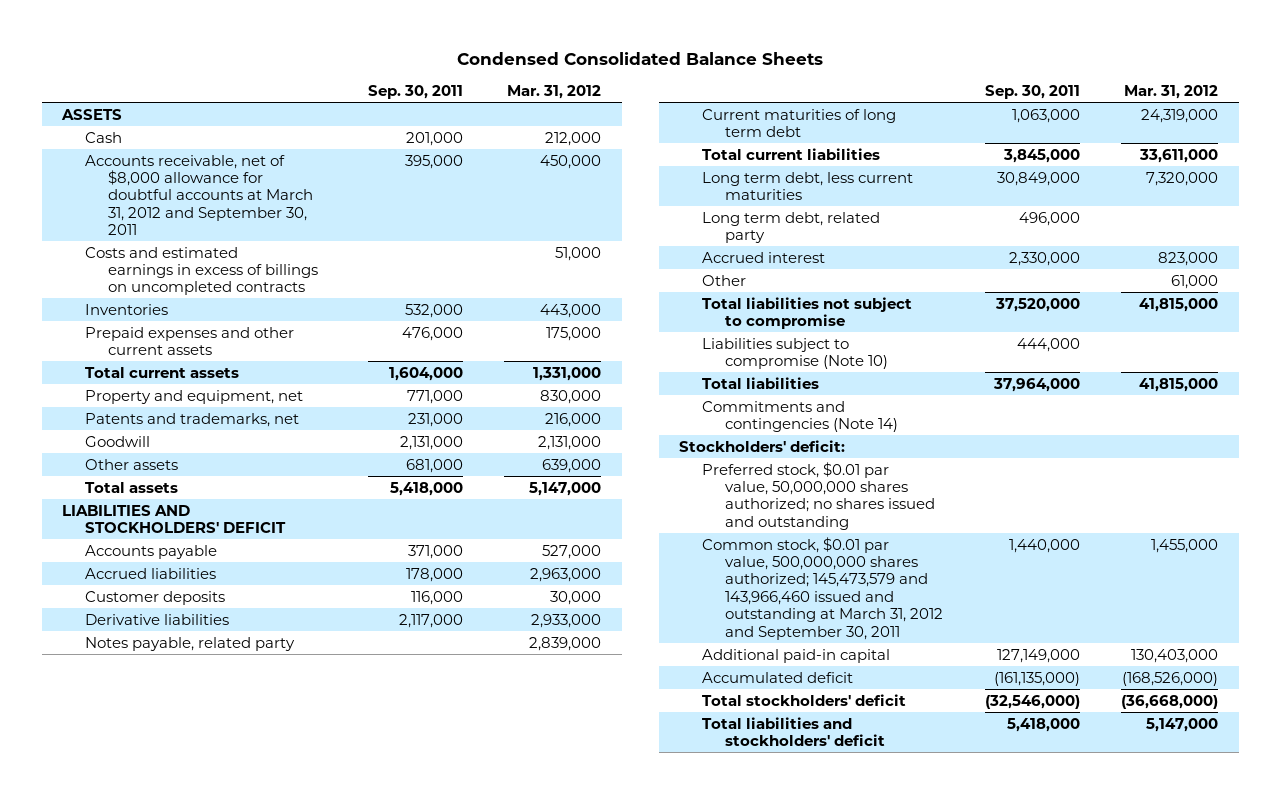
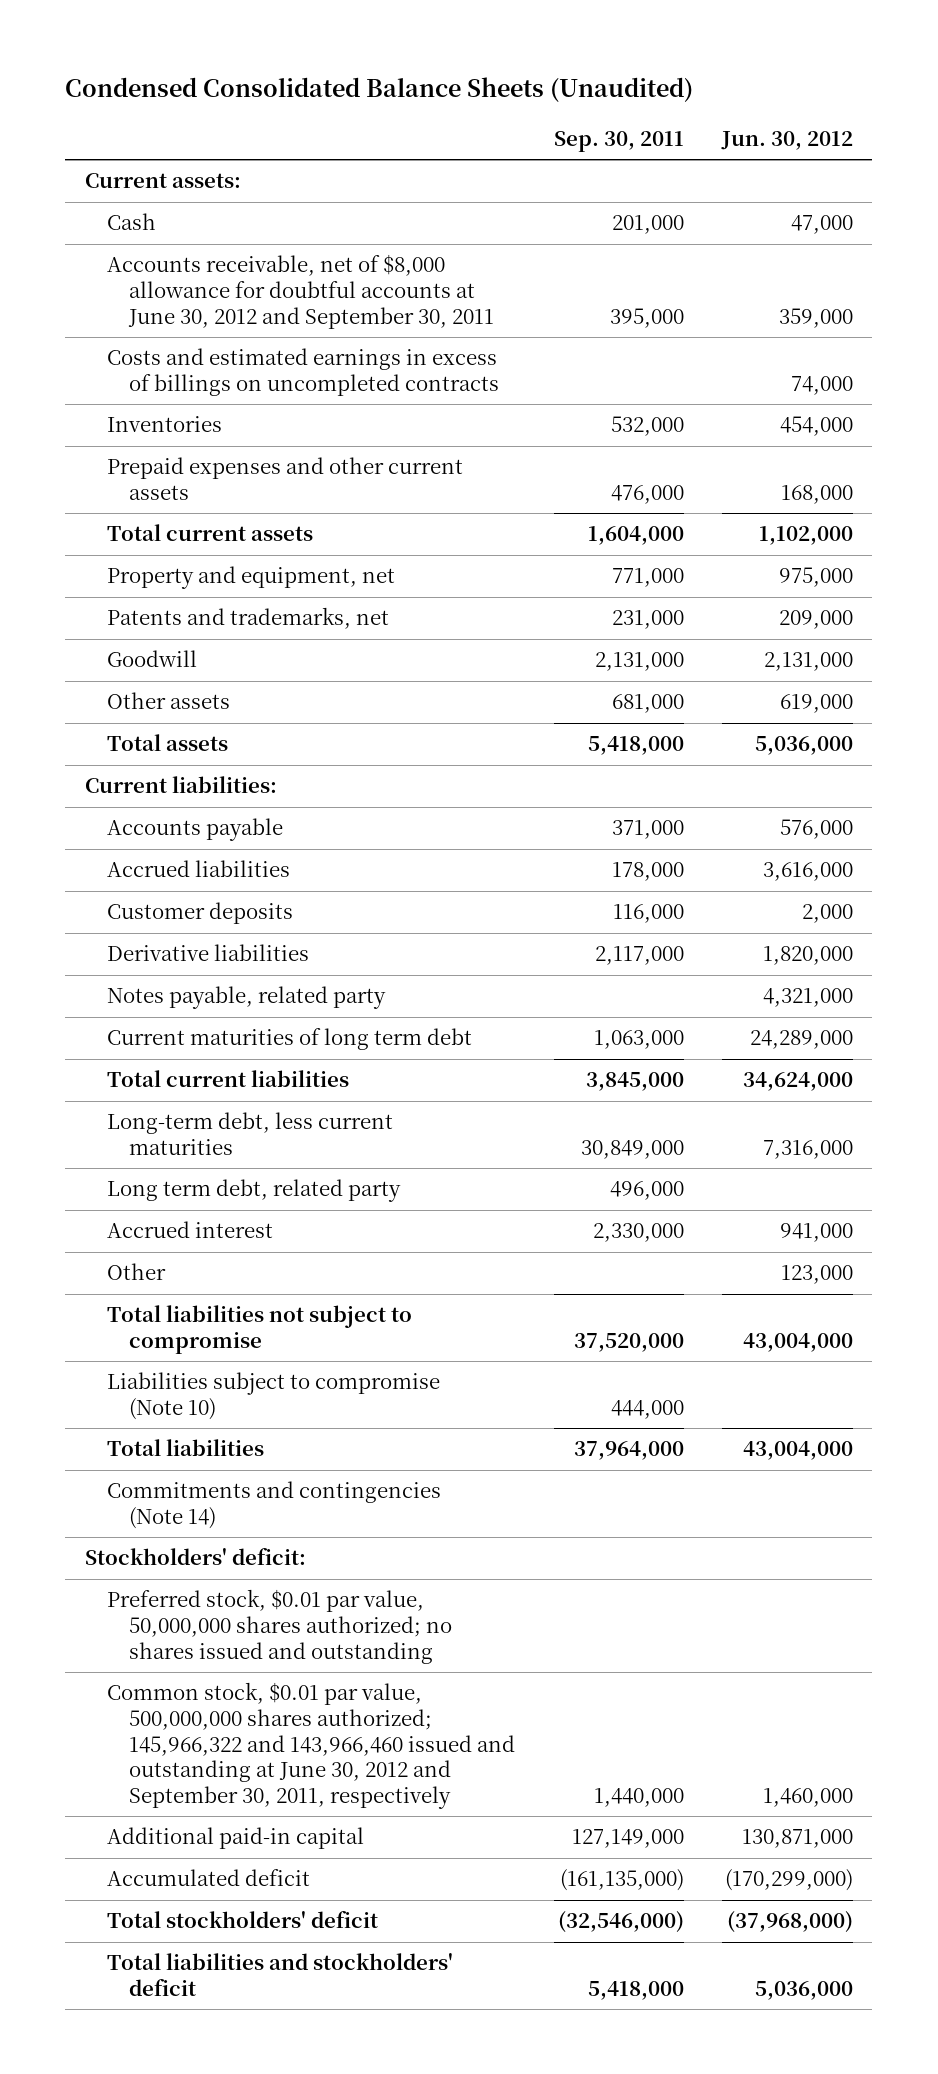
- Condensed Consolidated Balance Sheets
+ Condensed Consolidated Balance Sheets (Unaudited)
- | Sep. 30, 2011 | Mar. 31, 2012
+ | Sep. 30, 2011 | Jun. 30, 2012
- ASSETS
+ Current assets:
- Accounts receivable, net of $8,000 allowance for doubtful accounts at March 31, 2012 and September 30, 2011 | 395,000 | 450,000
+ Accounts receivable, net of $8,000 allowance for doubtful accounts at June 30, 2012 and September 30, 2011 | 395,000 | 359,000
- LIABILITIES AND STOCKHOLDERS' DEFICIT
+ Current liabilities:
- Long term debt, less current maturities | 30,849,000 | 7,320,000
+ Long-term debt, less current maturities | 30,849,000 | 7,316,000
- Common stock, $0.01 par value, 500,000,000 shares authorized; 145,473,579 and 143,966,460 issued and outstanding at March 31, 2012 and September 30, 2011 | 1,440,000 | 1,455,000
+ Common stock, $0.01 par value, 500,000,000 shares authorized; 145,966,322 and 143,966,460 issued and outstanding at June 30, 2012 and September 30, 2011, respectively | 1,440,000 | 1,460,000

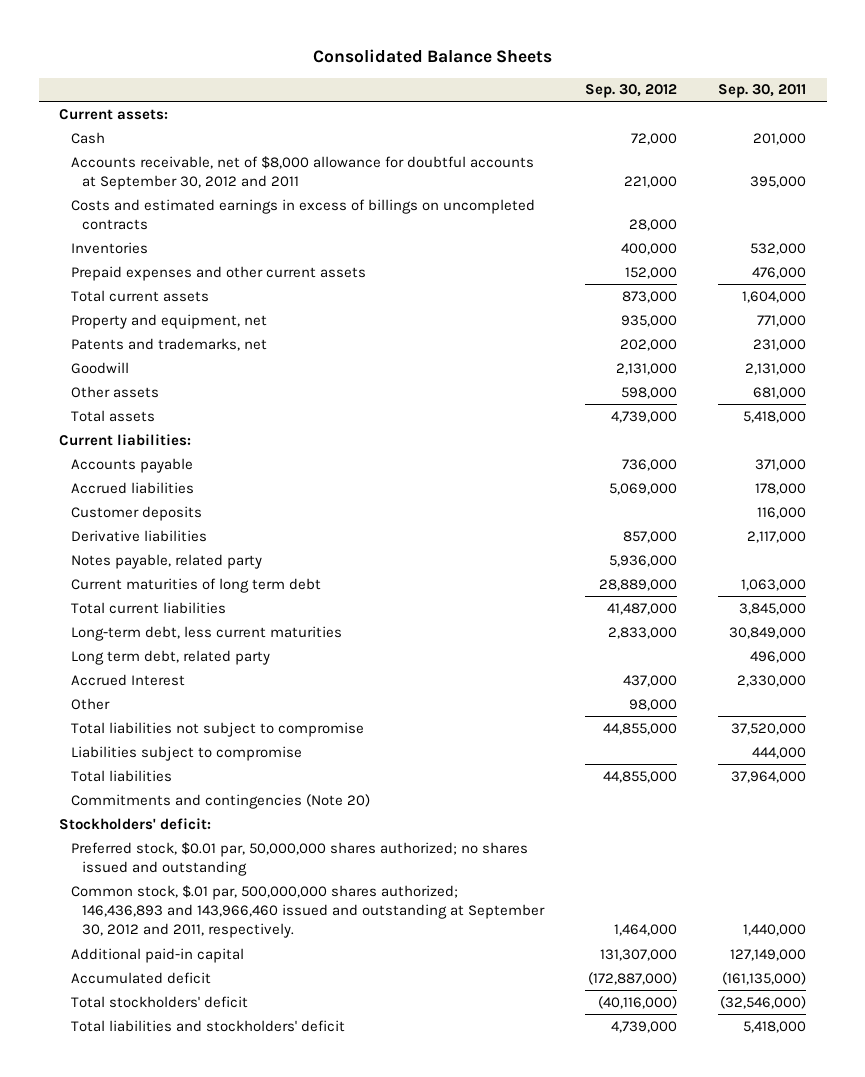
- Condensed Consolidated Balance Sheets (Unaudited)
+ Consolidated Balance Sheets
- | Sep. 30, 2011 | Jun. 30, 2012
+ | Sep. 30, 2012 | Sep. 30, 2011
- Accounts receivable, net of $8,000 allowance for doubtful accounts at June 30, 2012 and September 30, 2011 | 395,000 | 359,000
+ Accounts receivable, net of $8,000 allowance for doubtful accounts at September 30, 2012 and 2011 | 221,000 | 395,000
- Accrued interest | 2,330,000 | 941,000
+ Accrued Interest | 437,000 | 2,330,000
- Liabilities subject to compromise (Note 10) | 444,000 |
+ Liabilities subject to compromise | | 444,000
- Commitments and contingencies (Note 14)
+ Commitments and contingencies (Note 20)
- Preferred stock, $0.01 par value, 50,000,000 shares authorized; no shares issued and outstanding
- Common stock, $0.01 par value, 500,000,000 shares authorized; 145,966,322 and 143,966,460 issued and outstanding at June 30, 2012 and September 30, 2011, respectively | 1,440,000 | 1,460,000
+ Preferred stock, $0.01 par, 50,000,000 shares authorized; no shares issued and outstanding
+ Common stock, $.01 par, 500,000,000 shares authorized; 146,436,893 and 143,966,460 issued and outstanding at September 30, 2012 and 2011, respectively. | 1,464,000 | 1,440,000

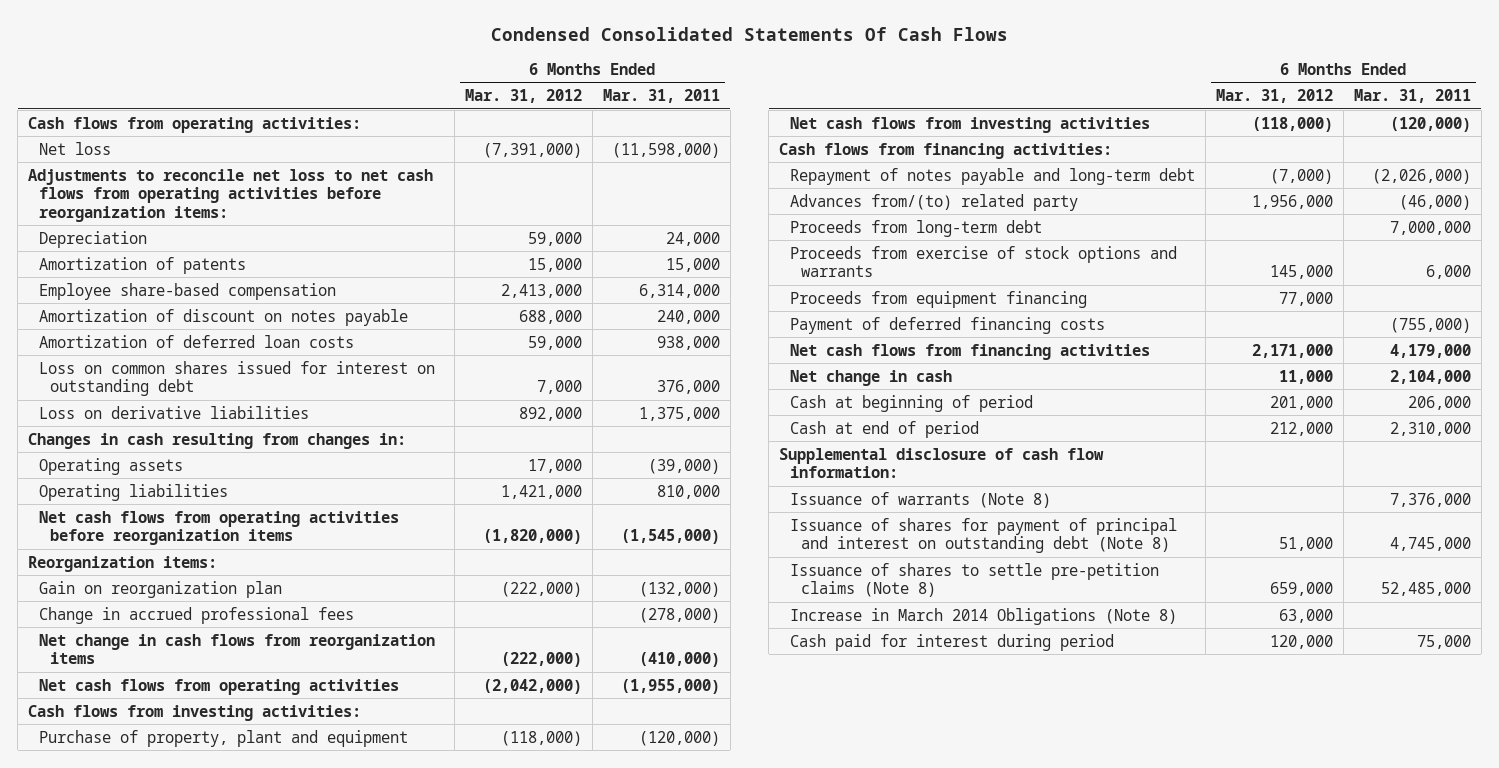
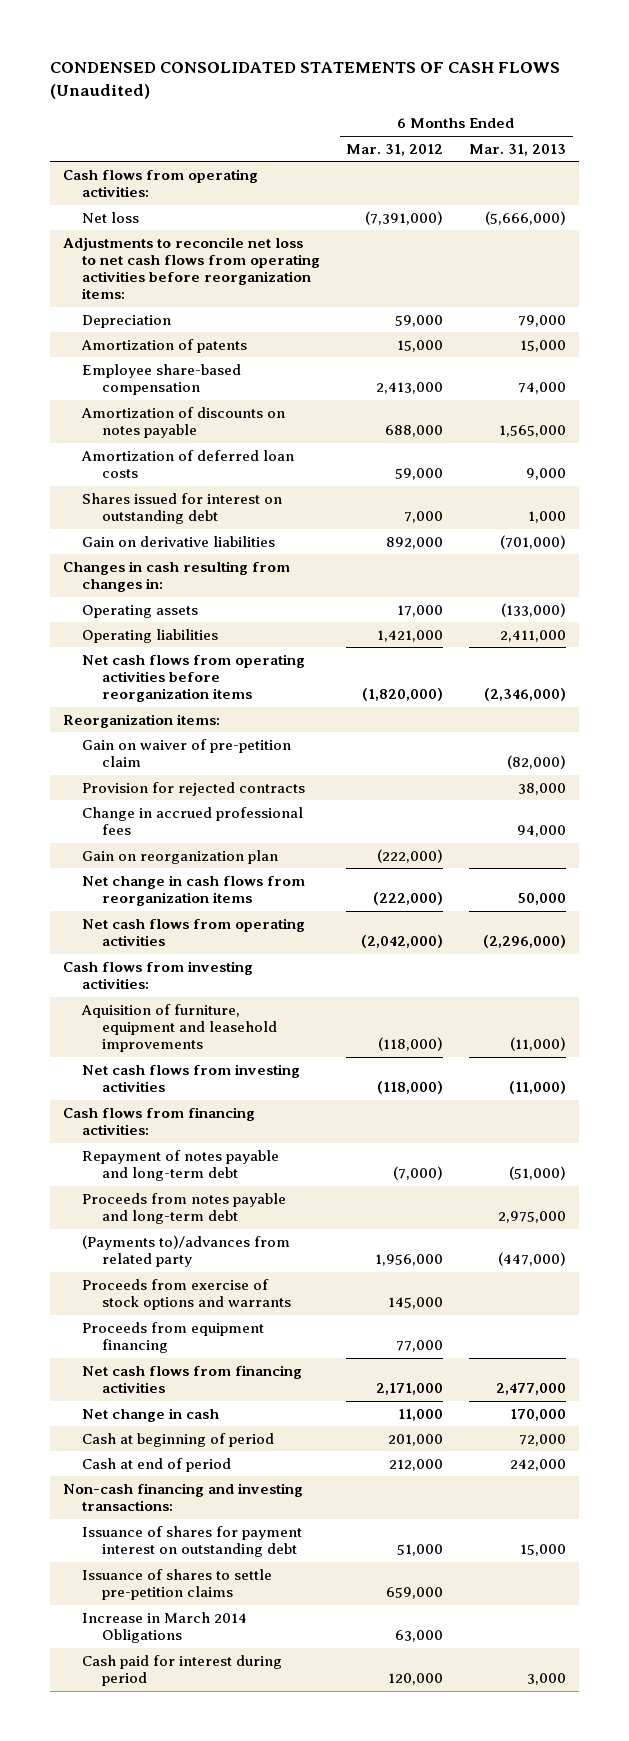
- Condensed Consolidated Statements Of Cash Flows
+ CONDENSED CONSOLIDATED STATEMENTS OF CASH FLOWS (Unaudited)
- | 6 Months Ended Mar. 31, 2012 | 6 Months Ended Mar. 31, 2011
+ | 6 Months Ended Mar. 31, 2012 | 6 Months Ended Mar. 31, 2013
- Amortization of discount on notes payable | 688,000 | 240,000
+ Amortization of discounts on notes payable | 688,000 | 1,565,000
- Loss on common shares issued for interest on outstanding debt | 7,000 | 376,000
- Loss on derivative liabilities | 892,000 | 1,375,000
+ Shares issued for interest on outstanding debt | 7,000 | 1,000
+ Gain on derivative liabilities | 892,000 | (701,000)
+ Gain on waiver of pre-petition claim | | (82,000)
+ Provision for rejected contracts | | 38,000
moved down: Gain on reorganization plan | (222,000) |
- Purchase of property, plant and equipment | (118,000) | (120,000)
+ Aquisition of furniture, equipment and leasehold improvements | (118,000) | (11,000)
- Advances from/(to) related party | 1,956,000 | (46,000)
- Proceeds from long-term debt | | 7,000,000
+ Proceeds from notes payable and long-term debt | | 2,975,000
+ (Payments to)/advances from related party | 1,956,000 | (447,000)
- Payment of deferred financing costs | | (755,000)
- Supplemental disclosure of cash flow information:
- Issuance of warrants (Note 8) | | 7,376,000
- Issuance of shares for payment of principal and interest on outstanding debt (Note 8) | 51,000 | 4,745,000
- Issuance of shares to settle pre-petition claims (Note 8) | 659,000 | 52,485,000
- Increase in March 2014 Obligations (Note 8) | 63,000 |
+ Non-cash financing and investing transactions:
+ Issuance of shares for payment interest on outstanding debt | 51,000 | 15,000
+ Issuance of shares to settle pre-petition claims | 659,000 |
+ Increase in March 2014 Obligations | 63,000 |

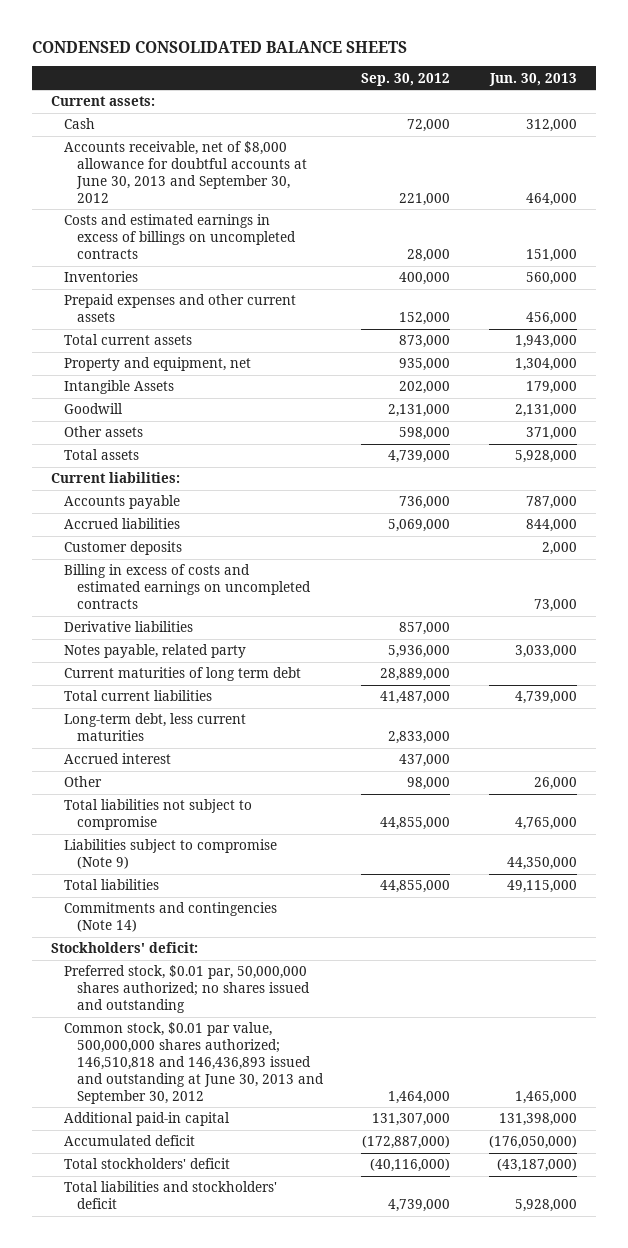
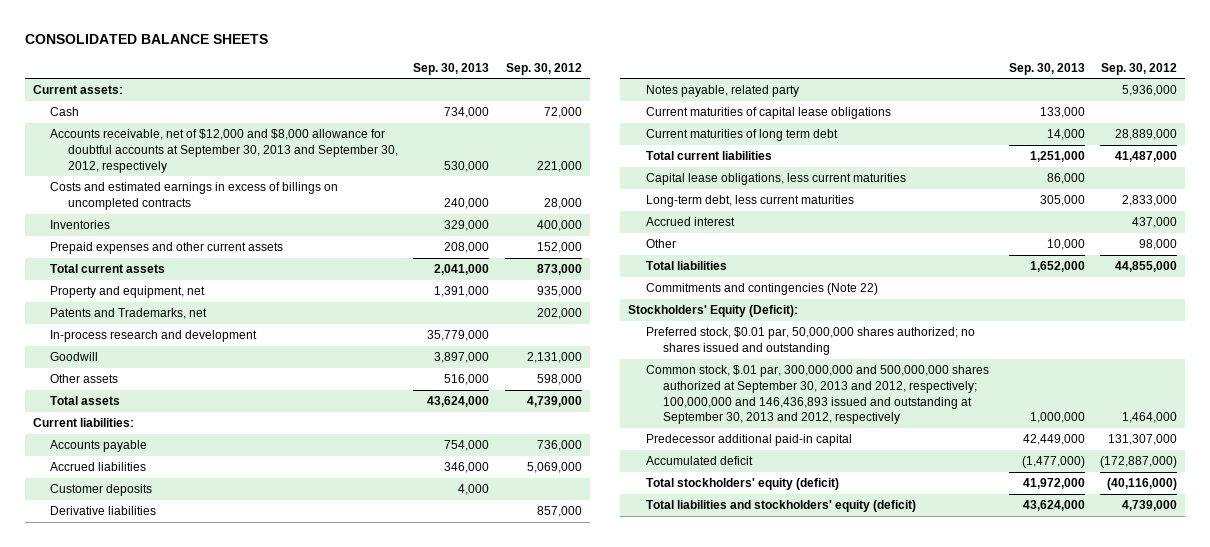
- CONDENSED CONSOLIDATED BALANCE SHEETS
+ CONSOLIDATED BALANCE SHEETS
- | Sep. 30, 2012 | Jun. 30, 2013
+ | Sep. 30, 2013 | Sep. 30, 2012
- Accounts receivable, net of $8,000 allowance for doubtful accounts at June 30, 2013 and September 30, 2012 | 221,000 | 464,000
+ Accounts receivable, net of $12,000 and $8,000 allowance for doubtful accounts at September 30, 2013 and September 30, 2012, respectively | 530,000 | 221,000
- Intangible Assets | 202,000 | 179,000
+ Patents and Trademarks, net | | 202,000
+ In-process research and development | 35,779,000 |
- Billing in excess of costs and estimated earnings on uncompleted contracts | | 73,000
+ Current maturities of capital lease obligations | 133,000 |
+ Capital lease obligations, less current maturities | 86,000 |
- Total liabilities not subject to compromise | 44,855,000 | 4,765,000
- Liabilities subject to compromise (Note 9) | | 44,350,000
- Commitments and contingencies (Note 14)
- Stockholders' deficit:
+ Commitments and contingencies (Note 22)
+ Stockholders' Equity (Deficit):
- Common stock, $0.01 par value, 500,000,000 shares authorized; 146,510,818 and 146,436,893 issued and outstanding at June 30, 2013 and September 30, 2012 | 1,464,000 | 1,465,000
- Additional paid-in capital | 131,307,000 | 131,398,000
+ Common stock, $.01 par, 300,000,000 and 500,000,000 shares authorized at September 30, 2013 and 2012, respectively; 100,000,000 and 146,436,893 issued and outstanding at September 30, 2013 and 2012, respectively | 1,000,000 | 1,464,000
+ Predecessor additional paid-in capital | 42,449,000 | 131,307,000
- Total stockholders' deficit | (40,116,000) | (43,187,000)
- Total liabilities and stockholders' deficit | 4,739,000 | 5,928,000
+ Total stockholders' equity (deficit) | 41,972,000 | (40,116,000)
+ Total liabilities and stockholders' equity (deficit) | 43,624,000 | 4,739,000

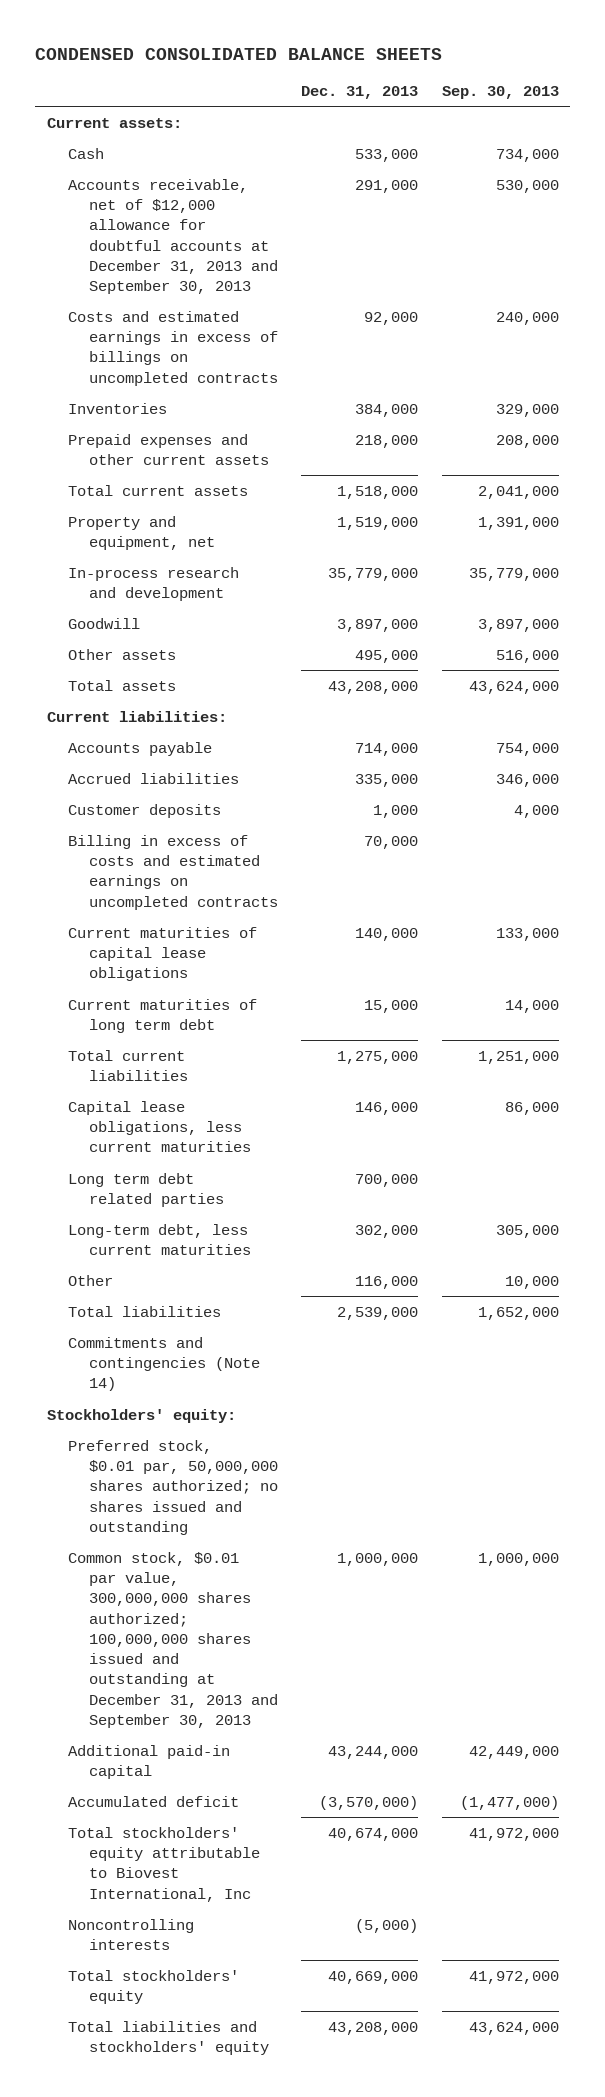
- CONSOLIDATED BALANCE SHEETS
+ CONDENSED CONSOLIDATED BALANCE SHEETS
- | Sep. 30, 2013 | Sep. 30, 2012
+ | Dec. 31, 2013 | Sep. 30, 2013
- Accounts receivable, net of $12,000 and $8,000 allowance for doubtful accounts at September 30, 2013 and September 30, 2012, respectively | 530,000 | 221,000
+ Accounts receivable, net of $12,000 allowance for doubtful accounts at December 31, 2013 and September 30, 2013 | 291,000 | 530,000
- Patents and Trademarks, net | | 202,000
- Derivative liabilities | | 857,000
- Notes payable, related party | | 5,936,000
+ Billing in excess of costs and estimated earnings on uncompleted contracts | 70,000 |
+ Long term debt related parties | 700,000 |
- Accrued interest | | 437,000
- Commitments and contingencies (Note 22)
- Stockholders' Equity (Deficit):
+ Commitments and contingencies (Note 14)
+ Stockholders' equity:
- Common stock, $.01 par, 300,000,000 and 500,000,000 shares authorized at September 30, 2013 and 2012, respectively; 100,000,000 and 146,436,893 issued and outstanding at September 30, 2013 and 2012, respectively | 1,000,000 | 1,464,000
- Predecessor additional paid-in capital | 42,449,000 | 131,307,000
+ Common stock, $0.01 par value, 300,000,000 shares authorized; 100,000,000 shares issued and outstanding at December 31, 2013 and September 30, 2013 | 1,000,000 | 1,000,000
+ Additional paid-in capital | 43,244,000 | 42,449,000
- Total stockholders' equity (deficit) | 41,972,000 | (40,116,000)
- Total liabilities and stockholders' equity (deficit) | 43,624,000 | 4,739,000
+ Total stockholders' equity attributable to Biovest International, Inc | 40,674,000 | 41,972,000
+ Noncontrolling interests | (5,000) |
+ Total stockholders' equity | 40,669,000 | 41,972,000
+ Total liabilities and stockholders' equity | 43,208,000 | 43,624,000

